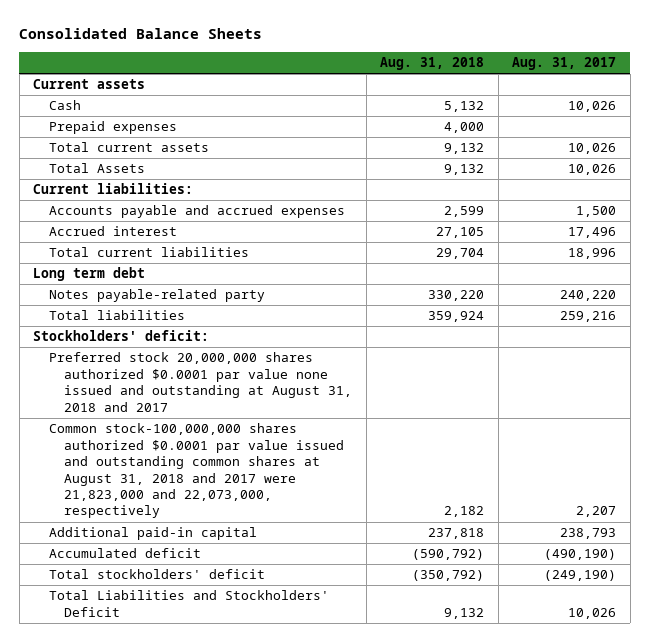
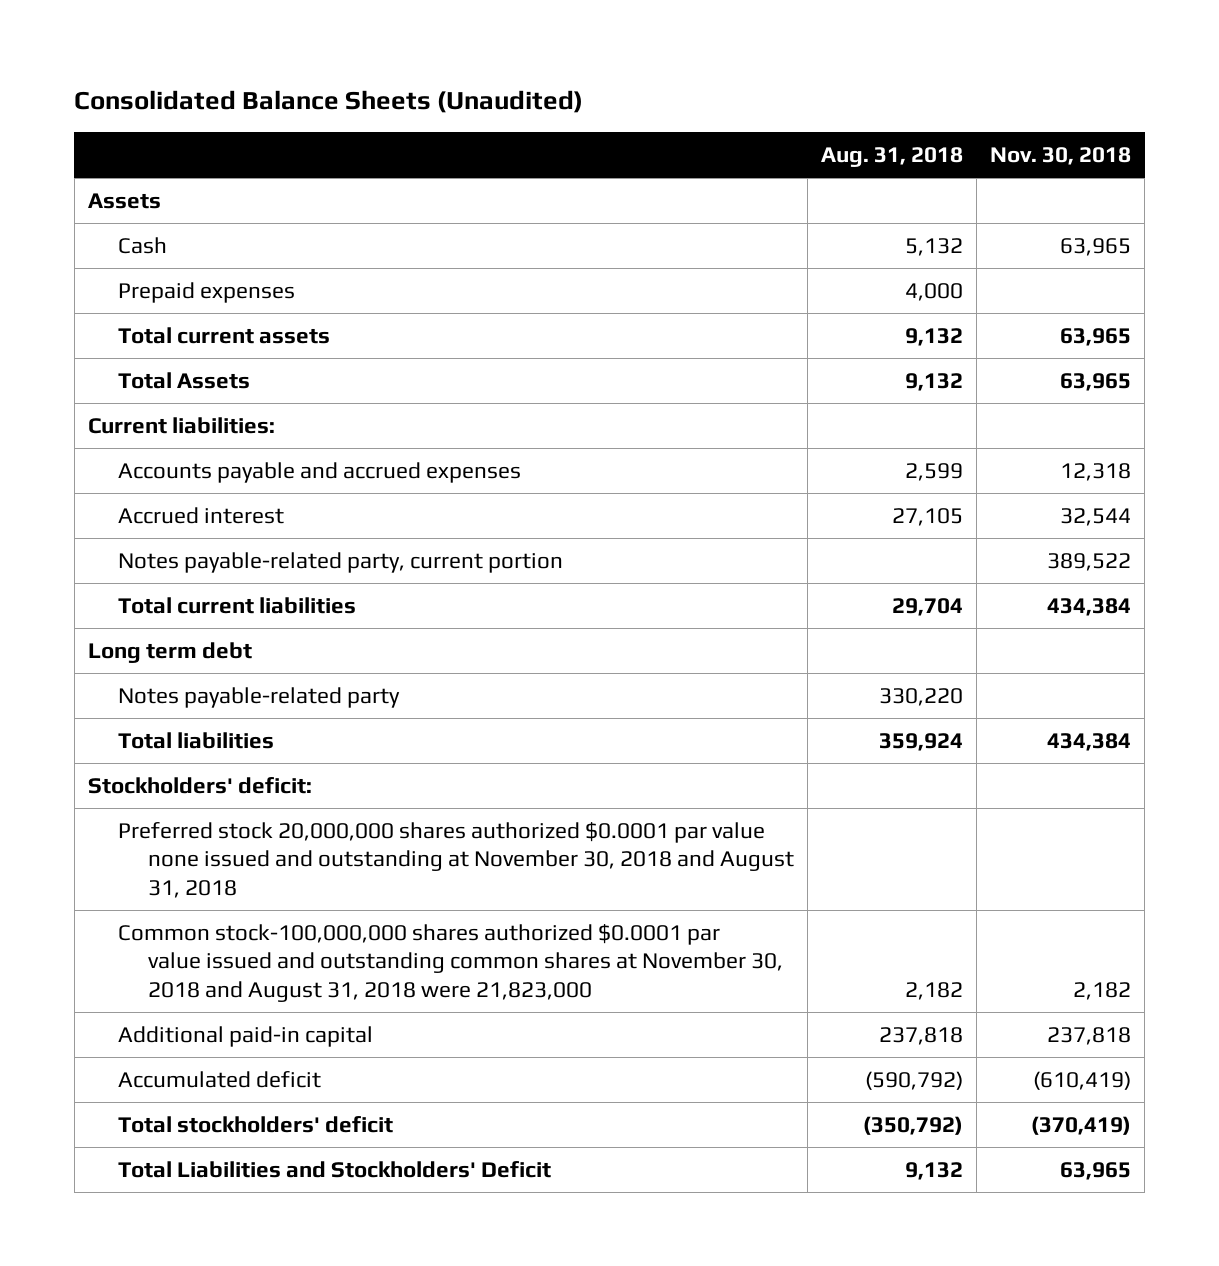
- Consolidated Balance Sheets
+ Consolidated Balance Sheets (Unaudited)
- | Aug. 31, 2018 | Aug. 31, 2017
+ | Aug. 31, 2018 | Nov. 30, 2018
- Current assets
+ Assets
+ Notes payable-related party, current portion | | 389,522
- Preferred stock 20,000,000 shares authorized $0.0001 par value none issued and outstanding at August 31, 2018 and 2017
- Common stock-100,000,000 shares authorized $0.0001 par value issued and outstanding common shares at August 31, 2018 and 2017 were 21,823,000 and 22,073,000, respectively | 2,182 | 2,207
+ Preferred stock 20,000,000 shares authorized $0.0001 par value none issued and outstanding at November 30, 2018 and August 31, 2018
+ Common stock-100,000,000 shares authorized $0.0001 par value issued and outstanding common shares at November 30, 2018 and August 31, 2018 were 21,823,000 | 2,182 | 2,182

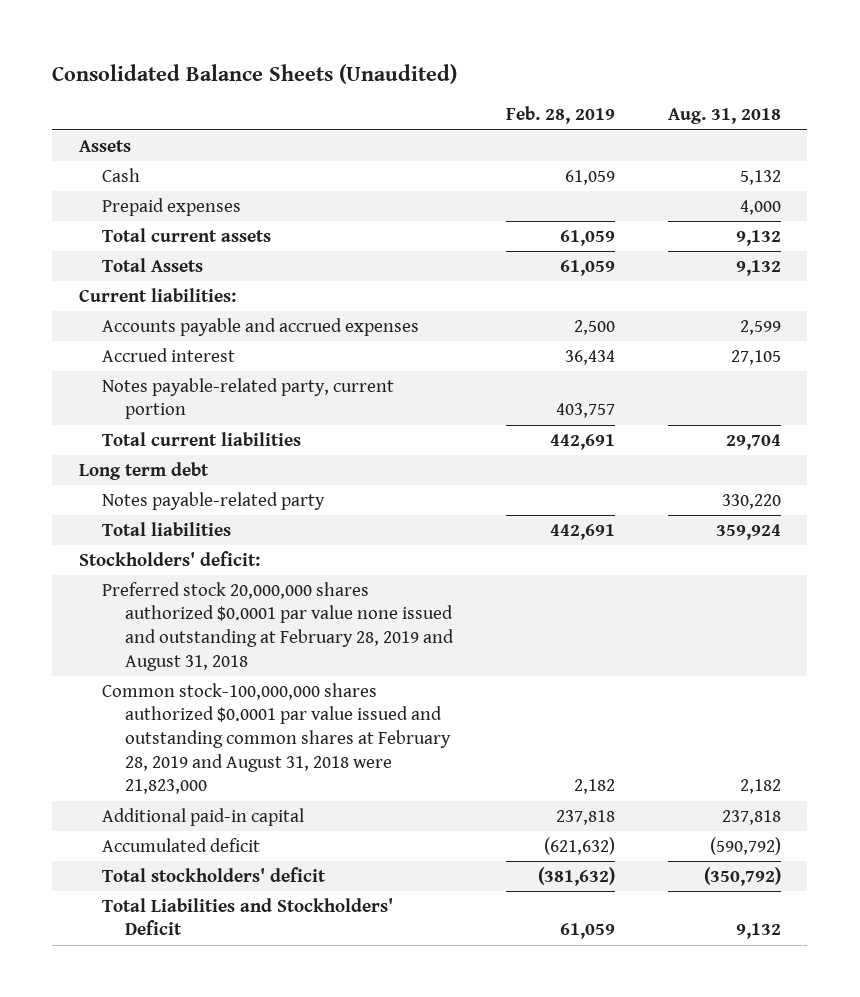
- | Aug. 31, 2018 | Nov. 30, 2018
+ | Feb. 28, 2019 | Aug. 31, 2018
- Preferred stock 20,000,000 shares authorized $0.0001 par value none issued and outstanding at November 30, 2018 and August 31, 2018
- Common stock-100,000,000 shares authorized $0.0001 par value issued and outstanding common shares at November 30, 2018 and August 31, 2018 were 21,823,000 | 2,182 | 2,182
+ Preferred stock 20,000,000 shares authorized $0.0001 par value none issued and outstanding at February 28, 2019 and August 31, 2018
+ Common stock-100,000,000 shares authorized $0.0001 par value issued and outstanding common shares at February 28, 2019 and August 31, 2018 were 21,823,000 | 2,182 | 2,182

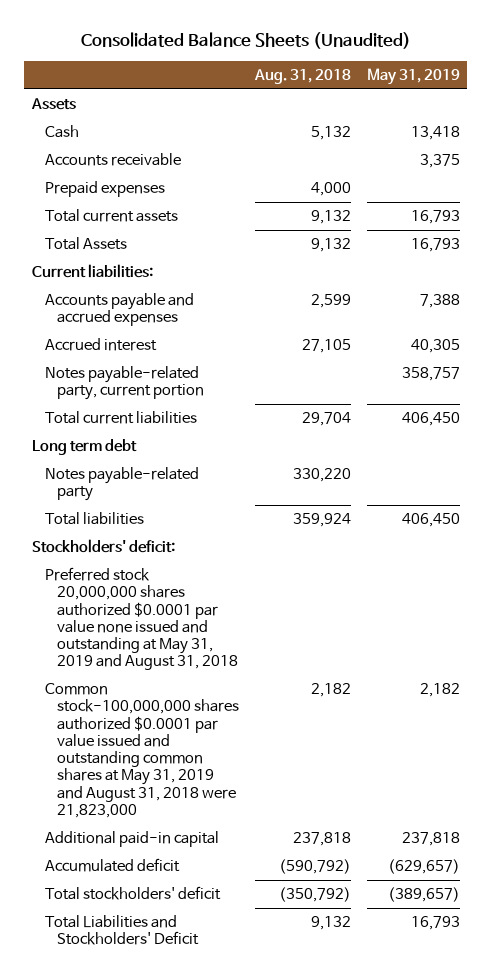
- | Feb. 28, 2019 | Aug. 31, 2018
+ | Aug. 31, 2018 | May 31, 2019
+ Accounts receivable | | 3,375
- Preferred stock 20,000,000 shares authorized $0.0001 par value none issued and outstanding at February 28, 2019 and August 31, 2018
- Common stock-100,000,000 shares authorized $0.0001 par value issued and outstanding common shares at February 28, 2019 and August 31, 2018 were 21,823,000 | 2,182 | 2,182
+ Preferred stock 20,000,000 shares authorized $0.0001 par value none issued and outstanding at May 31, 2019 and August 31, 2018
+ Common stock-100,000,000 shares authorized $0.0001 par value issued and outstanding common shares at May 31, 2019 and August 31, 2018 were 21,823,000 | 2,182 | 2,182

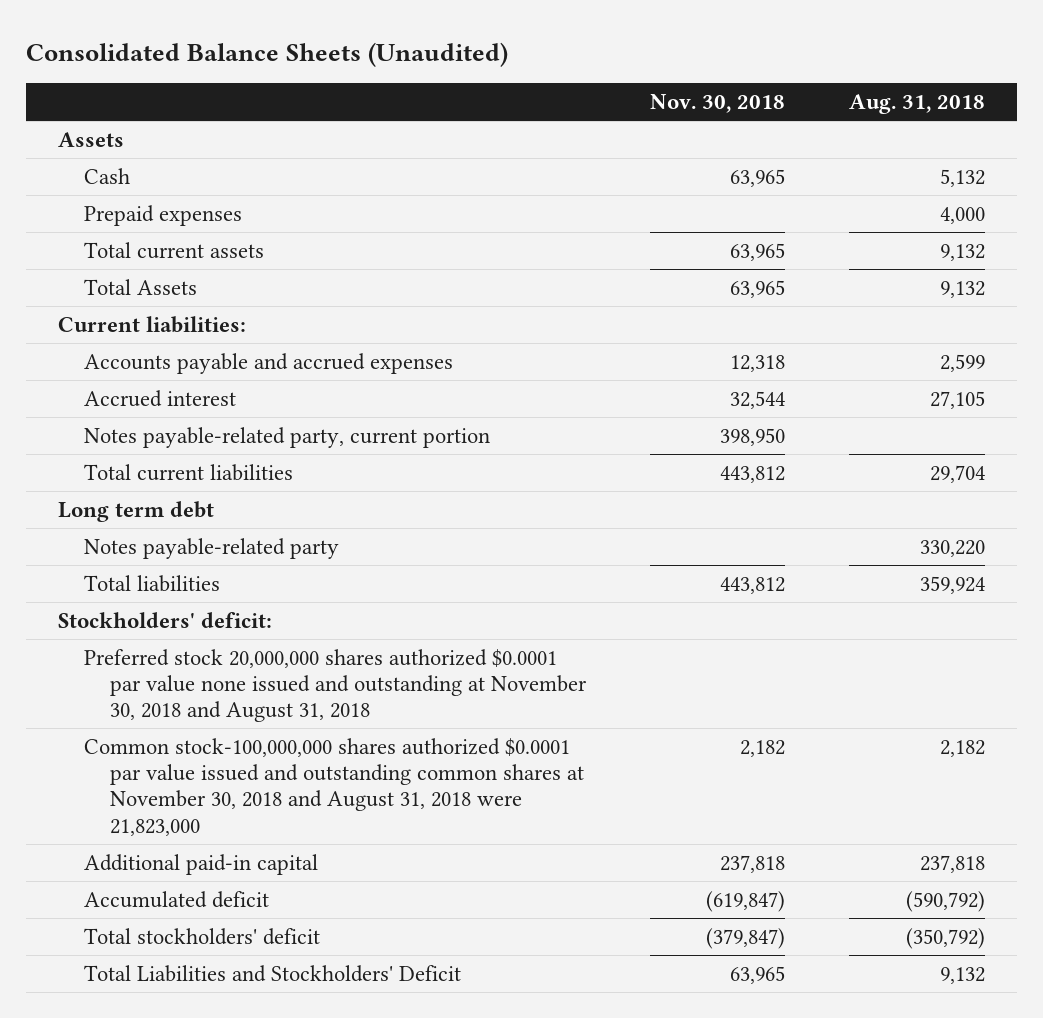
- | Aug. 31, 2018 | May 31, 2019
+ | Nov. 30, 2018 | Aug. 31, 2018
- Accounts receivable | | 3,375
- Preferred stock 20,000,000 shares authorized $0.0001 par value none issued and outstanding at May 31, 2019 and August 31, 2018
- Common stock-100,000,000 shares authorized $0.0001 par value issued and outstanding common shares at May 31, 2019 and August 31, 2018 were 21,823,000 | 2,182 | 2,182
+ Preferred stock 20,000,000 shares authorized $0.0001 par value none issued and outstanding at November 30, 2018 and August 31, 2018
+ Common stock-100,000,000 shares authorized $0.0001 par value issued and outstanding common shares at November 30, 2018 and August 31, 2018 were 21,823,000 | 2,182 | 2,182

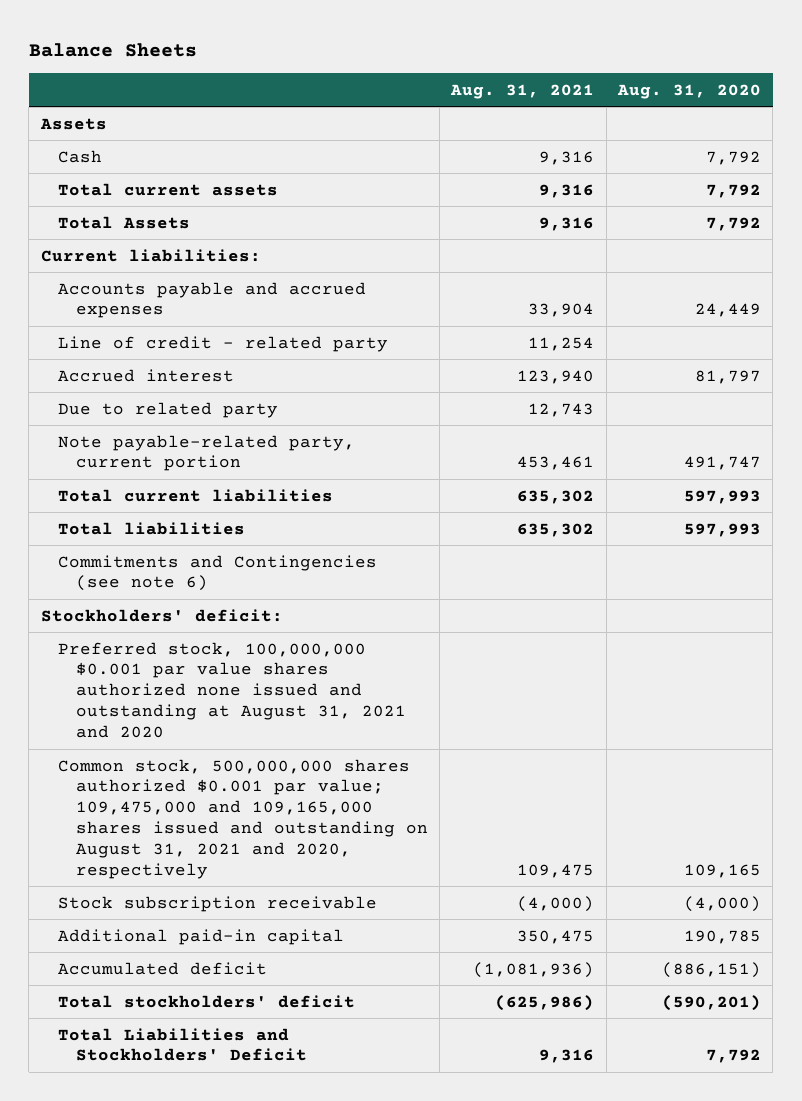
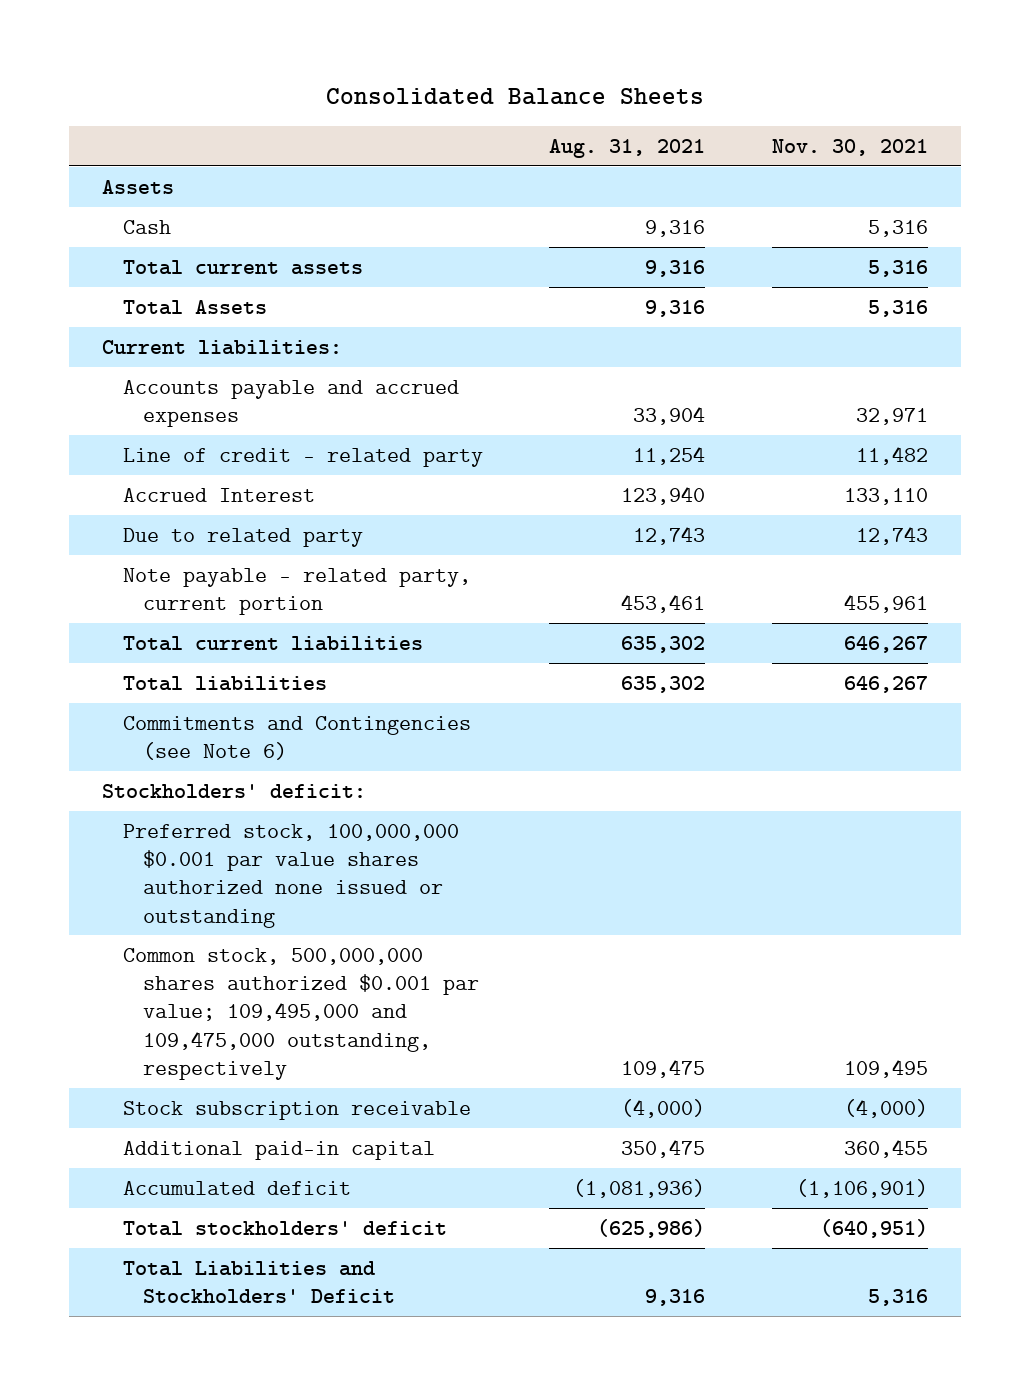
- Balance Sheets
+ Consolidated Balance Sheets
- | Aug. 31, 2021 | Aug. 31, 2020
+ | Aug. 31, 2021 | Nov. 30, 2021
- Accrued interest | 123,940 | 81,797
+ Accrued Interest | 123,940 | 133,110
- Note payable-related party, current portion | 453,461 | 491,747
+ Note payable - related party, current portion | 453,461 | 455,961
- Commitments and Contingencies (see note 6)
+ Commitments and Contingencies (see Note 6)
- Preferred stock, 100,000,000 $0.001 par value shares authorized none issued and outstanding at August 31, 2021 and 2020
- Common stock, 500,000,000 shares authorized $0.001 par value; 109,475,000 and 109,165,000 shares issued and outstanding on August 31, 2021 and 2020, respectively | 109,475 | 109,165
+ Preferred stock, 100,000,000 $0.001 par value shares authorized none issued or outstanding
+ Common stock, 500,000,000 shares authorized $0.001 par value; 109,495,000 and 109,475,000 outstanding, respectively | 109,475 | 109,495

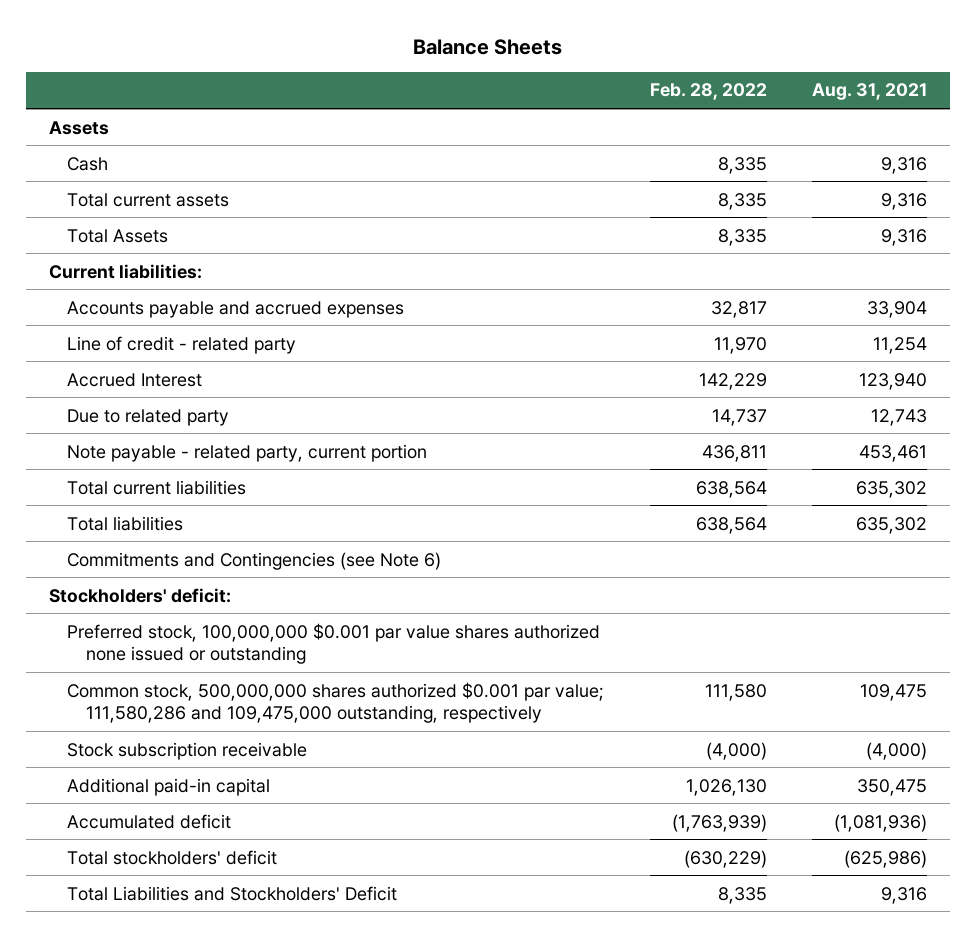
- Consolidated Balance Sheets
+ Balance Sheets
- | Aug. 31, 2021 | Nov. 30, 2021
+ | Feb. 28, 2022 | Aug. 31, 2021
- Common stock, 500,000,000 shares authorized $0.001 par value; 109,495,000 and 109,475,000 outstanding, respectively | 109,475 | 109,495
+ Common stock, 500,000,000 shares authorized $0.001 par value; 111,580,286 and 109,475,000 outstanding, respectively | 111,580 | 109,475

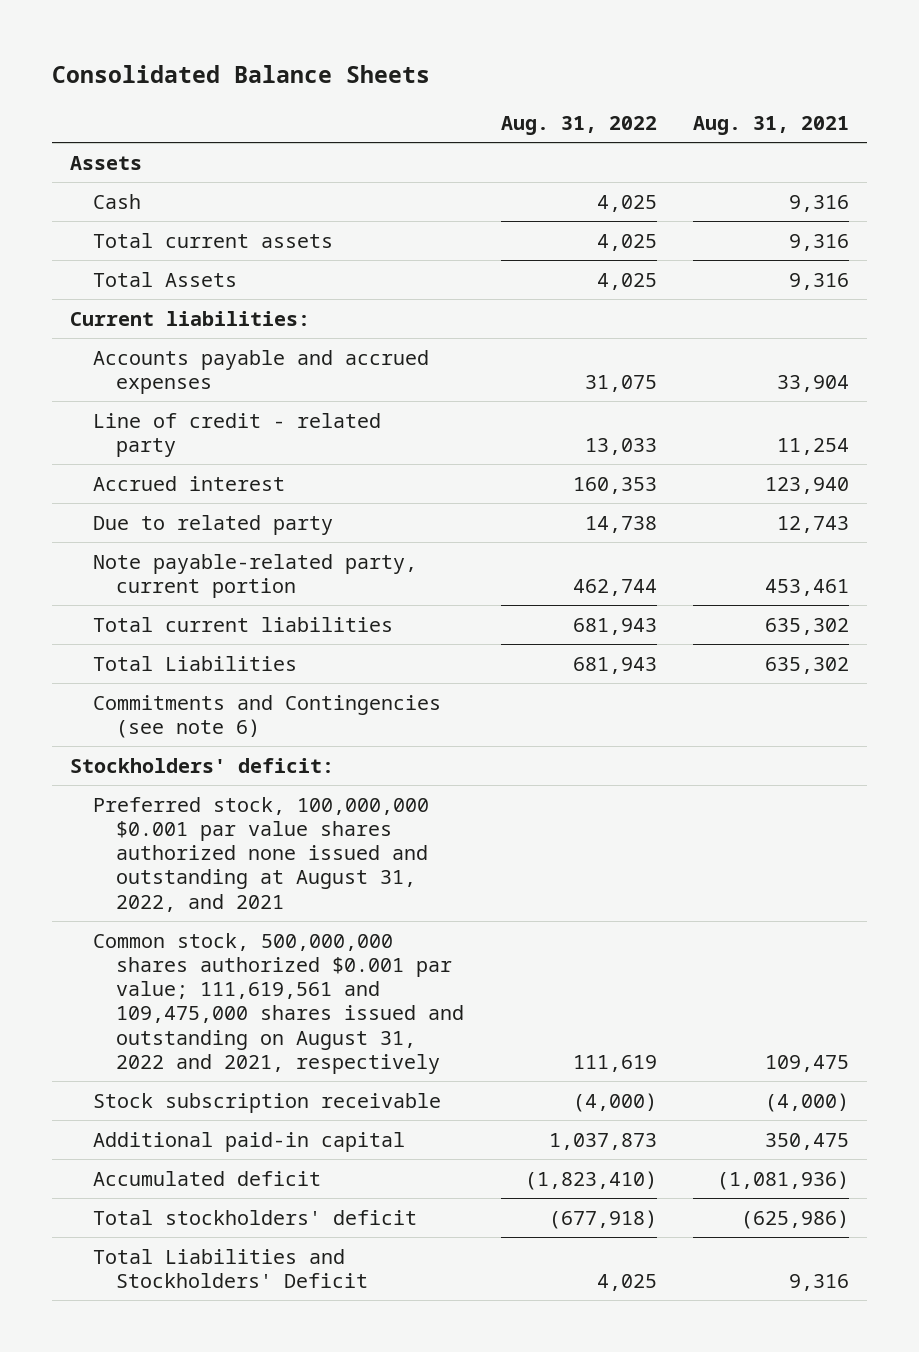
- Balance Sheets
+ Consolidated Balance Sheets
- | Feb. 28, 2022 | Aug. 31, 2021
+ | Aug. 31, 2022 | Aug. 31, 2021
- Accrued Interest | 142,229 | 123,940
+ Accrued interest | 160,353 | 123,940
- Note payable - related party, current portion | 436,811 | 453,461
+ Note payable-related party, current portion | 462,744 | 453,461
- Total liabilities | 638,564 | 635,302
- Commitments and Contingencies (see Note 6)
+ Total Liabilities | 681,943 | 635,302
+ Commitments and Contingencies (see note 6)
- Preferred stock, 100,000,000 $0.001 par value shares authorized none issued or outstanding
- Common stock, 500,000,000 shares authorized $0.001 par value; 111,580,286 and 109,475,000 outstanding, respectively | 111,580 | 109,475
+ Preferred stock, 100,000,000 $0.001 par value shares authorized none issued and outstanding at August 31, 2022, and 2021
+ Common stock, 500,000,000 shares authorized $0.001 par value; 111,619,561 and 109,475,000 shares issued and outstanding on August 31, 2022 and 2021, respectively | 111,619 | 109,475

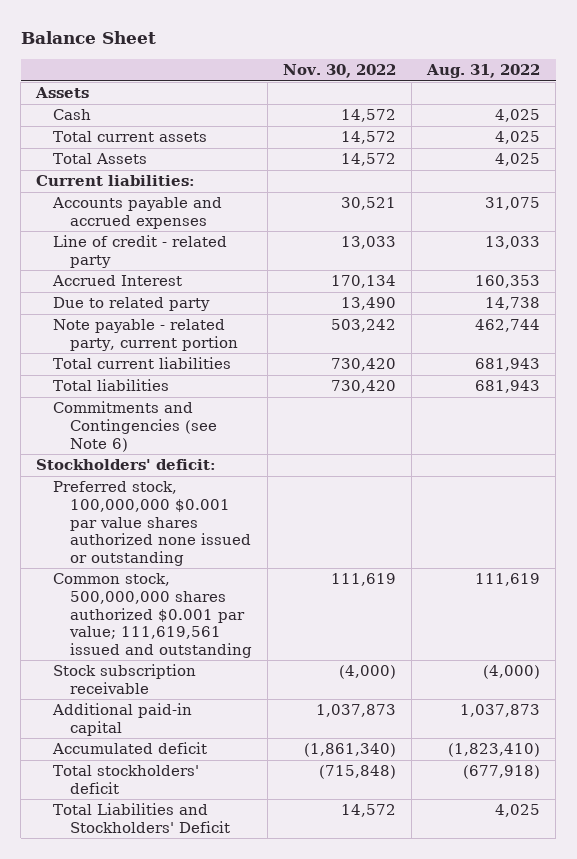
- Consolidated Balance Sheets
+ Balance Sheet
- | Aug. 31, 2022 | Aug. 31, 2021
+ | Nov. 30, 2022 | Aug. 31, 2022
- Accrued interest | 160,353 | 123,940
+ Accrued Interest | 170,134 | 160,353
- Note payable-related party, current portion | 462,744 | 453,461
+ Note payable - related party, current portion | 503,242 | 462,744
- Total Liabilities | 681,943 | 635,302
- Commitments and Contingencies (see note 6)
+ Total liabilities | 730,420 | 681,943
+ Commitments and Contingencies (see Note 6)
- Preferred stock, 100,000,000 $0.001 par value shares authorized none issued and outstanding at August 31, 2022, and 2021
- Common stock, 500,000,000 shares authorized $0.001 par value; 111,619,561 and 109,475,000 shares issued and outstanding on August 31, 2022 and 2021, respectively | 111,619 | 109,475
+ Preferred stock, 100,000,000 $0.001 par value shares authorized none issued or outstanding
+ Common stock, 500,000,000 shares authorized $0.001 par value; 111,619,561 issued and outstanding | 111,619 | 111,619

